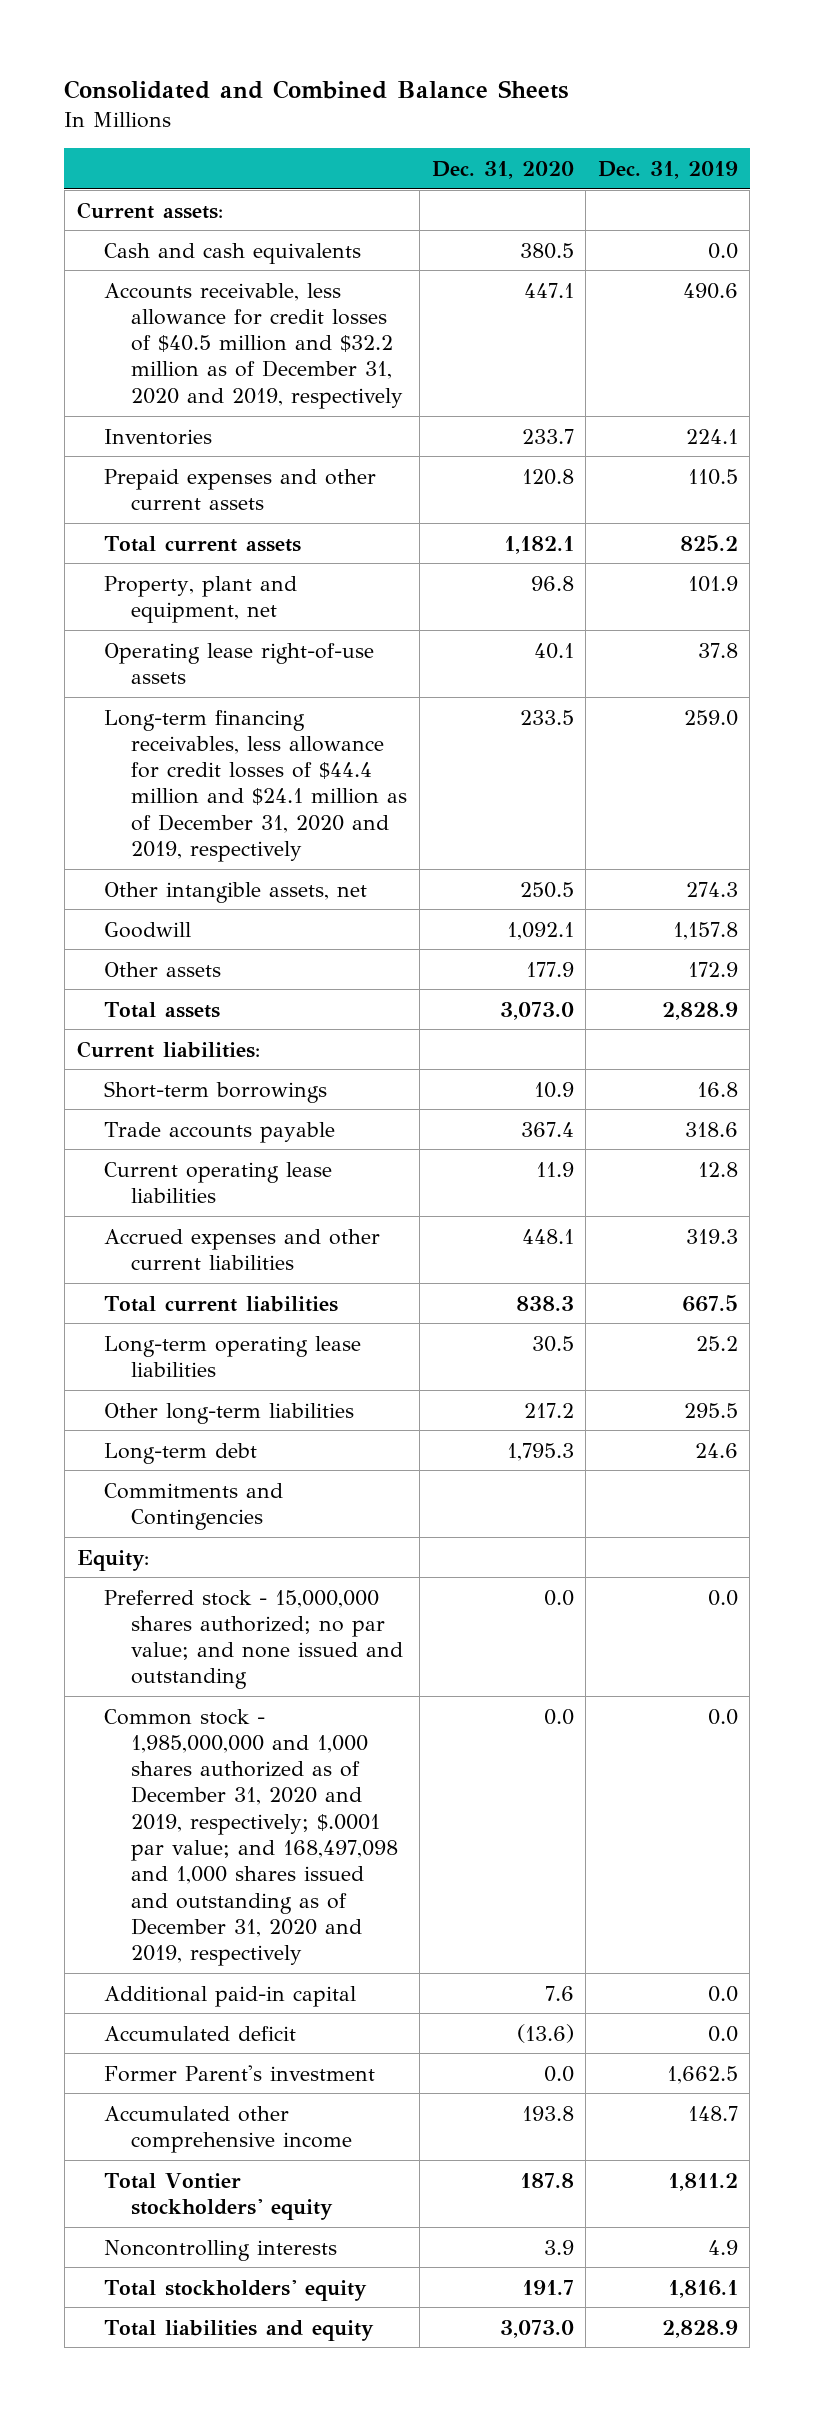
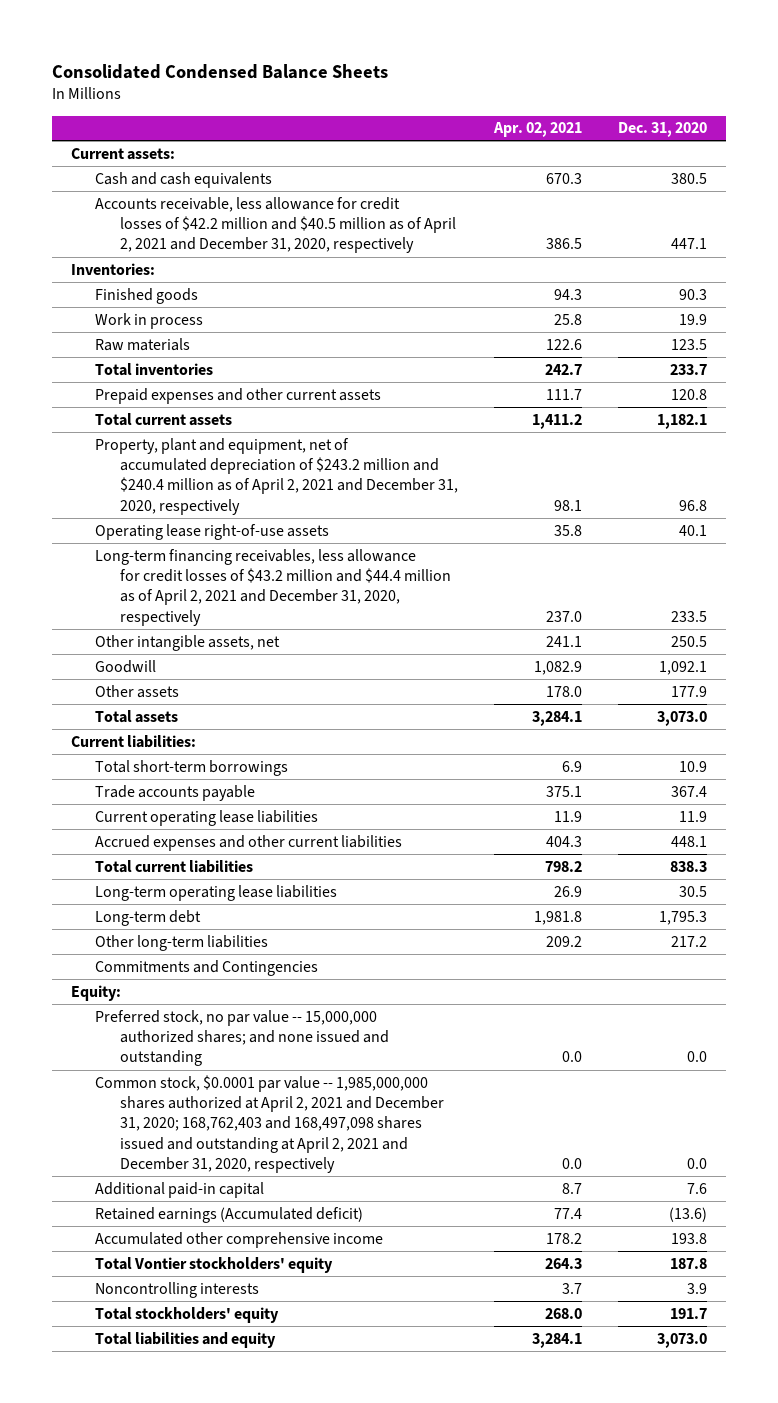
- Consolidated and Combined Balance Sheets
+ Consolidated Condensed Balance Sheets
- | Dec. 31, 2020 | Dec. 31, 2019
+ | Apr. 02, 2021 | Dec. 31, 2020
- Accounts receivable, less allowance for credit losses of $40.5 million and $32.2 million as of December 31, 2020 and 2019, respectively | 447.1 | 490.6
- Inventories | 233.7 | 224.1
+ Accounts receivable, less allowance for credit losses of $42.2 million and $40.5 million as of April 2, 2021 and December 31, 2020, respectively | 386.5 | 447.1
+ Inventories:
+ Finished goods | 94.3 | 90.3
+ Work in process | 25.8 | 19.9
+ Raw materials | 122.6 | 123.5
+ Total inventories | 242.7 | 233.7
- Property, plant and equipment, net | 96.8 | 101.9
+ Property, plant and equipment, net of accumulated depreciation of $243.2 million and $240.4 million as of April 2, 2021 and December 31, 2020, respectively | 98.1 | 96.8
- Long-term financing receivables, less allowance for credit losses of $44.4 million and $24.1 million as of December 31, 2020 and 2019, respectively | 233.5 | 259.0
+ Long-term financing receivables, less allowance for credit losses of $43.2 million and $44.4 million as of April 2, 2021 and December 31, 2020, respectively | 237.0 | 233.5
- Short-term borrowings | 10.9 | 16.8
+ Total short-term borrowings | 6.9 | 10.9
moved down: Other long-term liabilities | 209.2 | 217.2
- Preferred stock - 15,000,000 shares authorized; no par value; and none issued and outstanding | 0.0 | 0.0
- Common stock - 1,985,000,000 and 1,000 shares authorized as of December 31, 2020 and 2019, respectively; $.0001 par value; and 168,497,098 and 1,000 shares issued and outstanding as of December 31, 2020 and 2019, respectively | 0.0 | 0.0
+ Preferred stock, no par value -- 15,000,000 authorized shares; and none issued and outstanding | 0.0 | 0.0
+ Common stock, $0.0001 par value -- 1,985,000,000 shares authorized at April 2, 2021 and December 31, 2020; 168,762,403 and 168,497,098 shares issued and outstanding at April 2, 2021 and December 31, 2020, respectively | 0.0 | 0.0
- Accumulated deficit | (13.6) | 0.0
- Former Parent's investment | 0.0 | 1,662.5
+ Retained earnings (Accumulated deficit) | 77.4 | (13.6)

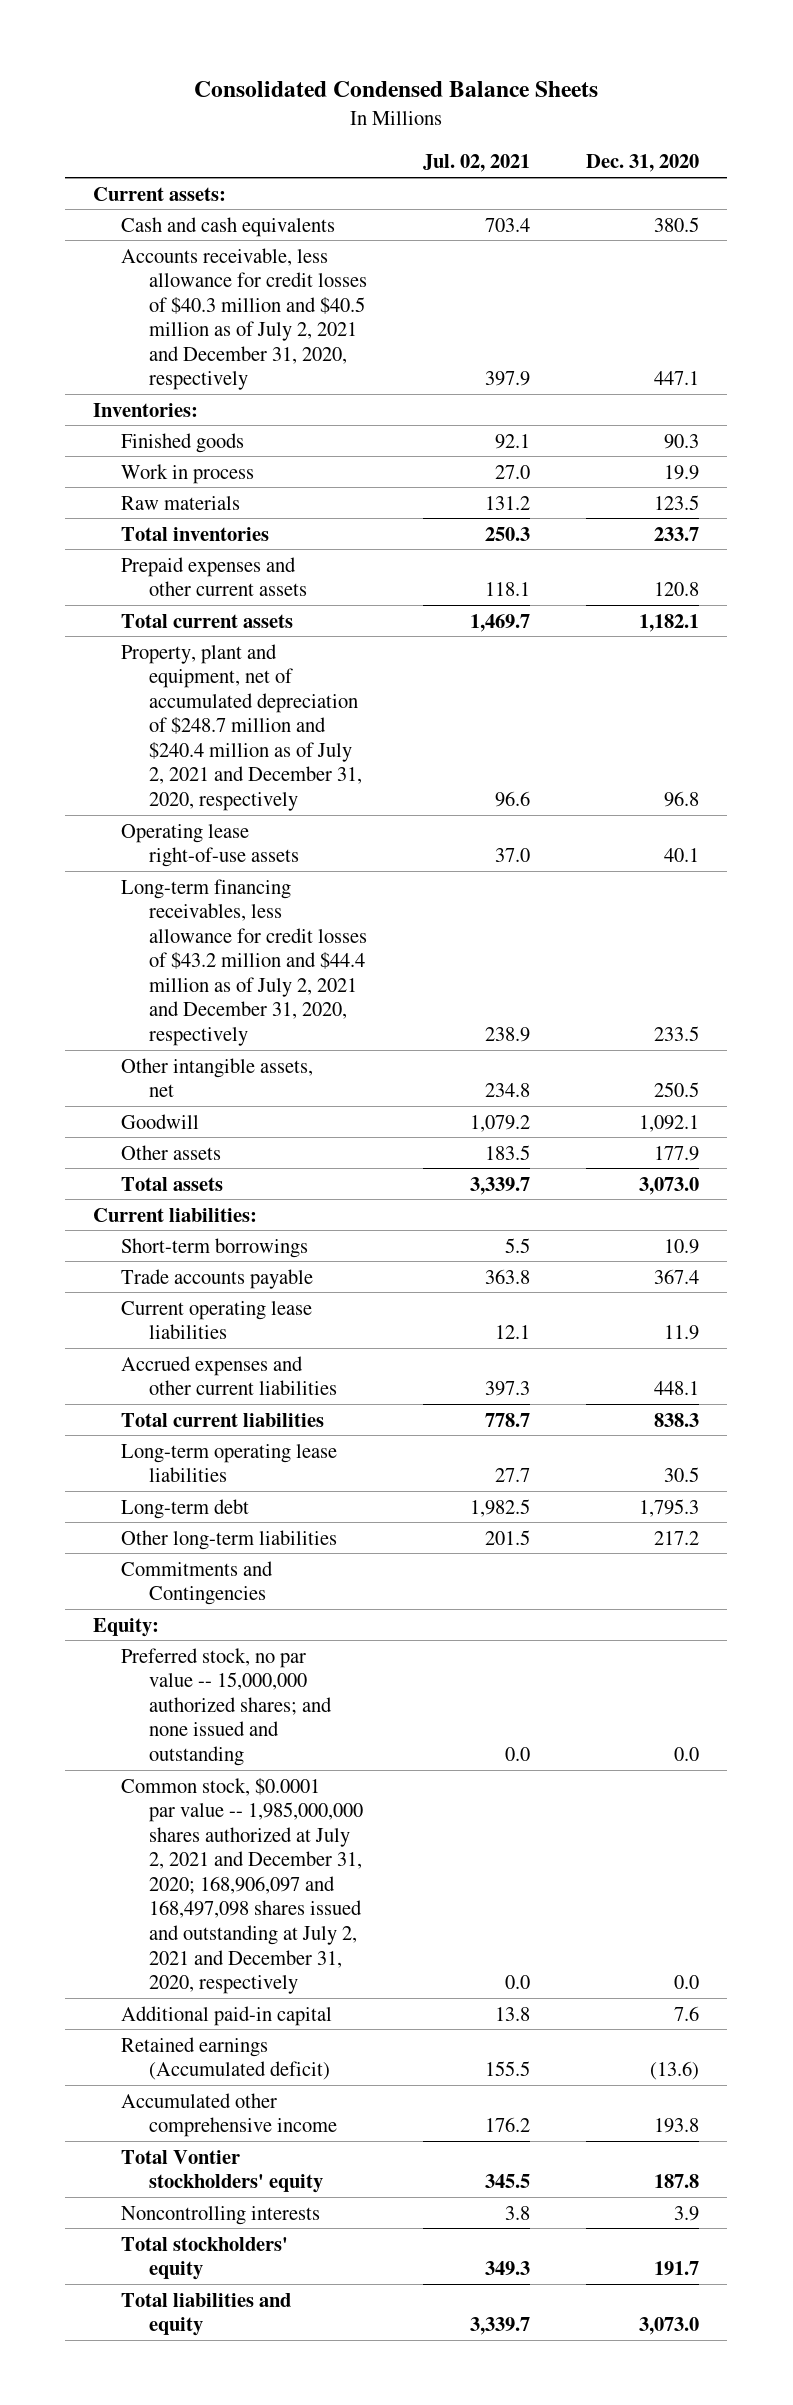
- | Apr. 02, 2021 | Dec. 31, 2020
+ | Jul. 02, 2021 | Dec. 31, 2020
- Accounts receivable, less allowance for credit losses of $42.2 million and $40.5 million as of April 2, 2021 and December 31, 2020, respectively | 386.5 | 447.1
+ Accounts receivable, less allowance for credit losses of $40.3 million and $40.5 million as of July 2, 2021 and December 31, 2020, respectively | 397.9 | 447.1
- Property, plant and equipment, net of accumulated depreciation of $243.2 million and $240.4 million as of April 2, 2021 and December 31, 2020, respectively | 98.1 | 96.8
+ Property, plant and equipment, net of accumulated depreciation of $248.7 million and $240.4 million as of July 2, 2021 and December 31, 2020, respectively | 96.6 | 96.8
- Long-term financing receivables, less allowance for credit losses of $43.2 million and $44.4 million as of April 2, 2021 and December 31, 2020, respectively | 237.0 | 233.5
+ Long-term financing receivables, less allowance for credit losses of $43.2 million and $44.4 million as of July 2, 2021 and December 31, 2020, respectively | 238.9 | 233.5
- Total short-term borrowings | 6.9 | 10.9
+ Short-term borrowings | 5.5 | 10.9
- Common stock, $0.0001 par value -- 1,985,000,000 shares authorized at April 2, 2021 and December 31, 2020; 168,762,403 and 168,497,098 shares issued and outstanding at April 2, 2021 and December 31, 2020, respectively | 0.0 | 0.0
+ Common stock, $0.0001 par value -- 1,985,000,000 shares authorized at July 2, 2021 and December 31, 2020; 168,906,097 and 168,497,098 shares issued and outstanding at July 2, 2021 and December 31, 2020, respectively | 0.0 | 0.0

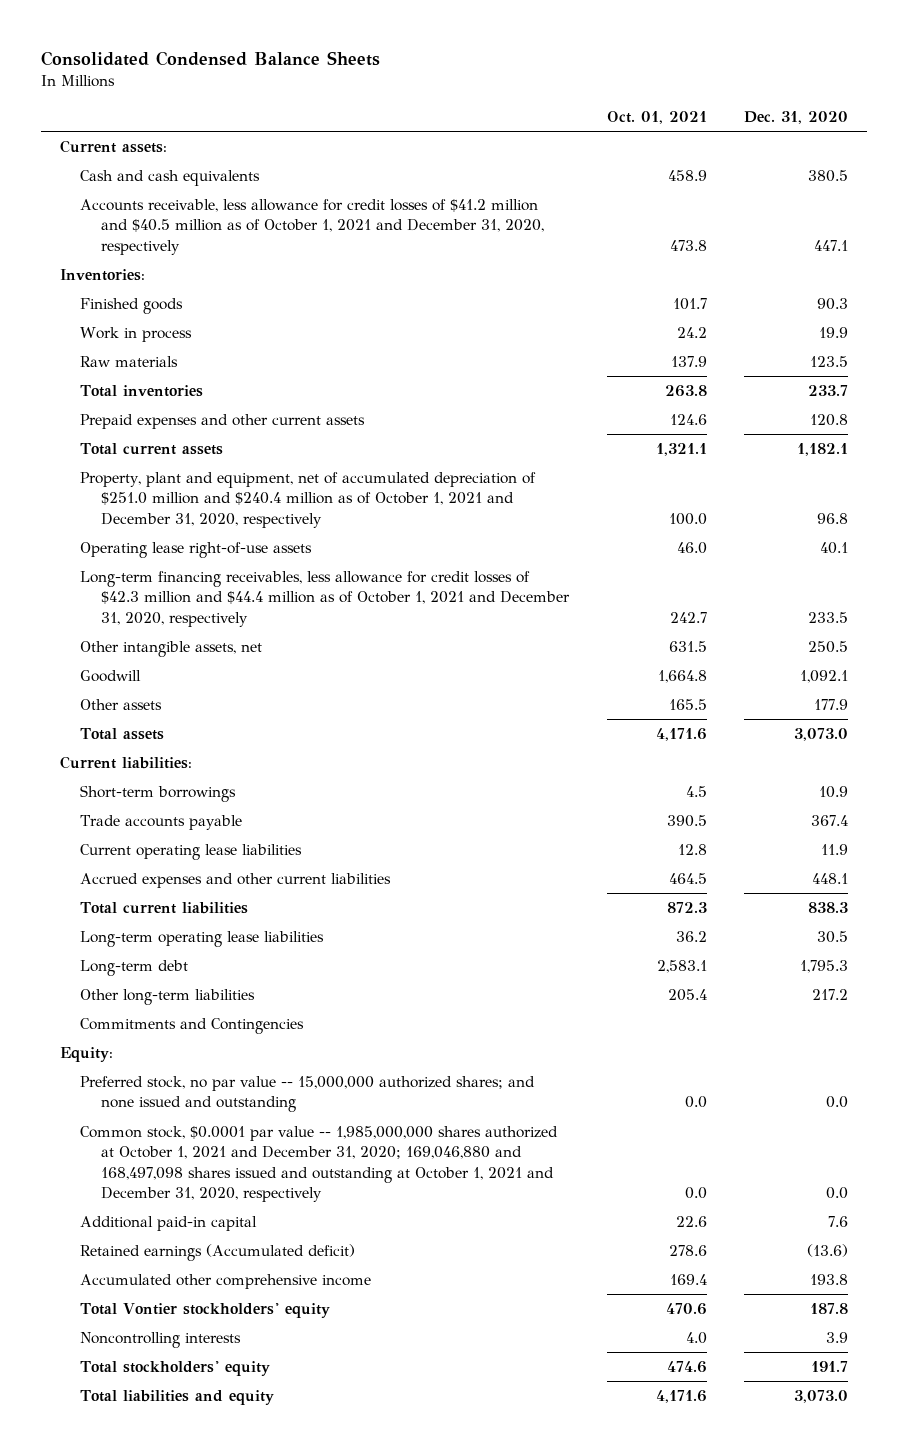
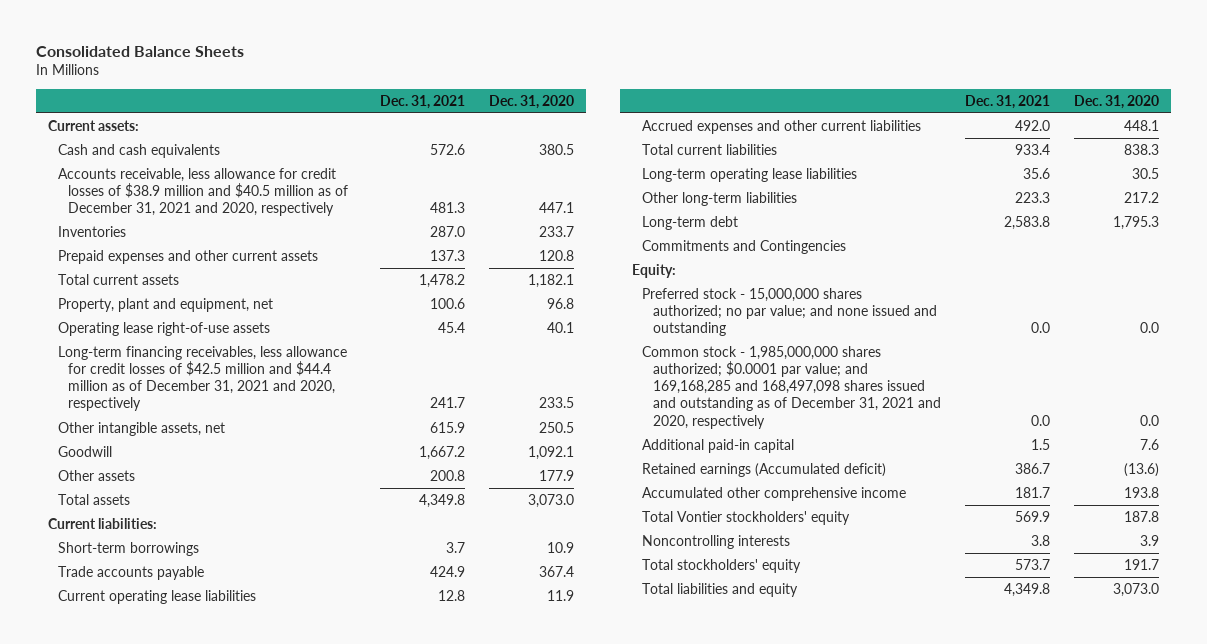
- Consolidated Condensed Balance Sheets
+ Consolidated Balance Sheets
- | Oct. 01, 2021 | Dec. 31, 2020
+ | Dec. 31, 2021 | Dec. 31, 2020
- Accounts receivable, less allowance for credit losses of $41.2 million and $40.5 million as of October 1, 2021 and December 31, 2020, respectively | 473.8 | 447.1
- Inventories:
- Finished goods | 101.7 | 90.3
- Work in process | 24.2 | 19.9
- Raw materials | 137.9 | 123.5
- Total inventories | 263.8 | 233.7
+ Accounts receivable, less allowance for credit losses of $38.9 million and $40.5 million as of December 31, 2021 and 2020, respectively | 481.3 | 447.1
+ Inventories | 287.0 | 233.7
- Property, plant and equipment, net of accumulated depreciation of $251.0 million and $240.4 million as of October 1, 2021 and December 31, 2020, respectively | 100.0 | 96.8
+ Property, plant and equipment, net | 100.6 | 96.8
- Long-term financing receivables, less allowance for credit losses of $42.3 million and $44.4 million as of October 1, 2021 and December 31, 2020, respectively | 242.7 | 233.5
+ Long-term financing receivables, less allowance for credit losses of $42.5 million and $44.4 million as of December 31, 2021 and 2020, respectively | 241.7 | 233.5
moved down: Long-term debt | 2,583.8 | 1,795.3
- Preferred stock, no par value -- 15,000,000 authorized shares; and none issued and outstanding | 0.0 | 0.0
- Common stock, $0.0001 par value -- 1,985,000,000 shares authorized at October 1, 2021 and December 31, 2020; 169,046,880 and 168,497,098 shares issued and outstanding at October 1, 2021 and December 31, 2020, respectively | 0.0 | 0.0
+ Preferred stock - 15,000,000 shares authorized; no par value; and none issued and outstanding | 0.0 | 0.0
+ Common stock - 1,985,000,000 shares authorized; $0.0001 par value; and 169,168,285 and 168,497,098 shares issued and outstanding as of December 31, 2021 and 2020, respectively | 0.0 | 0.0

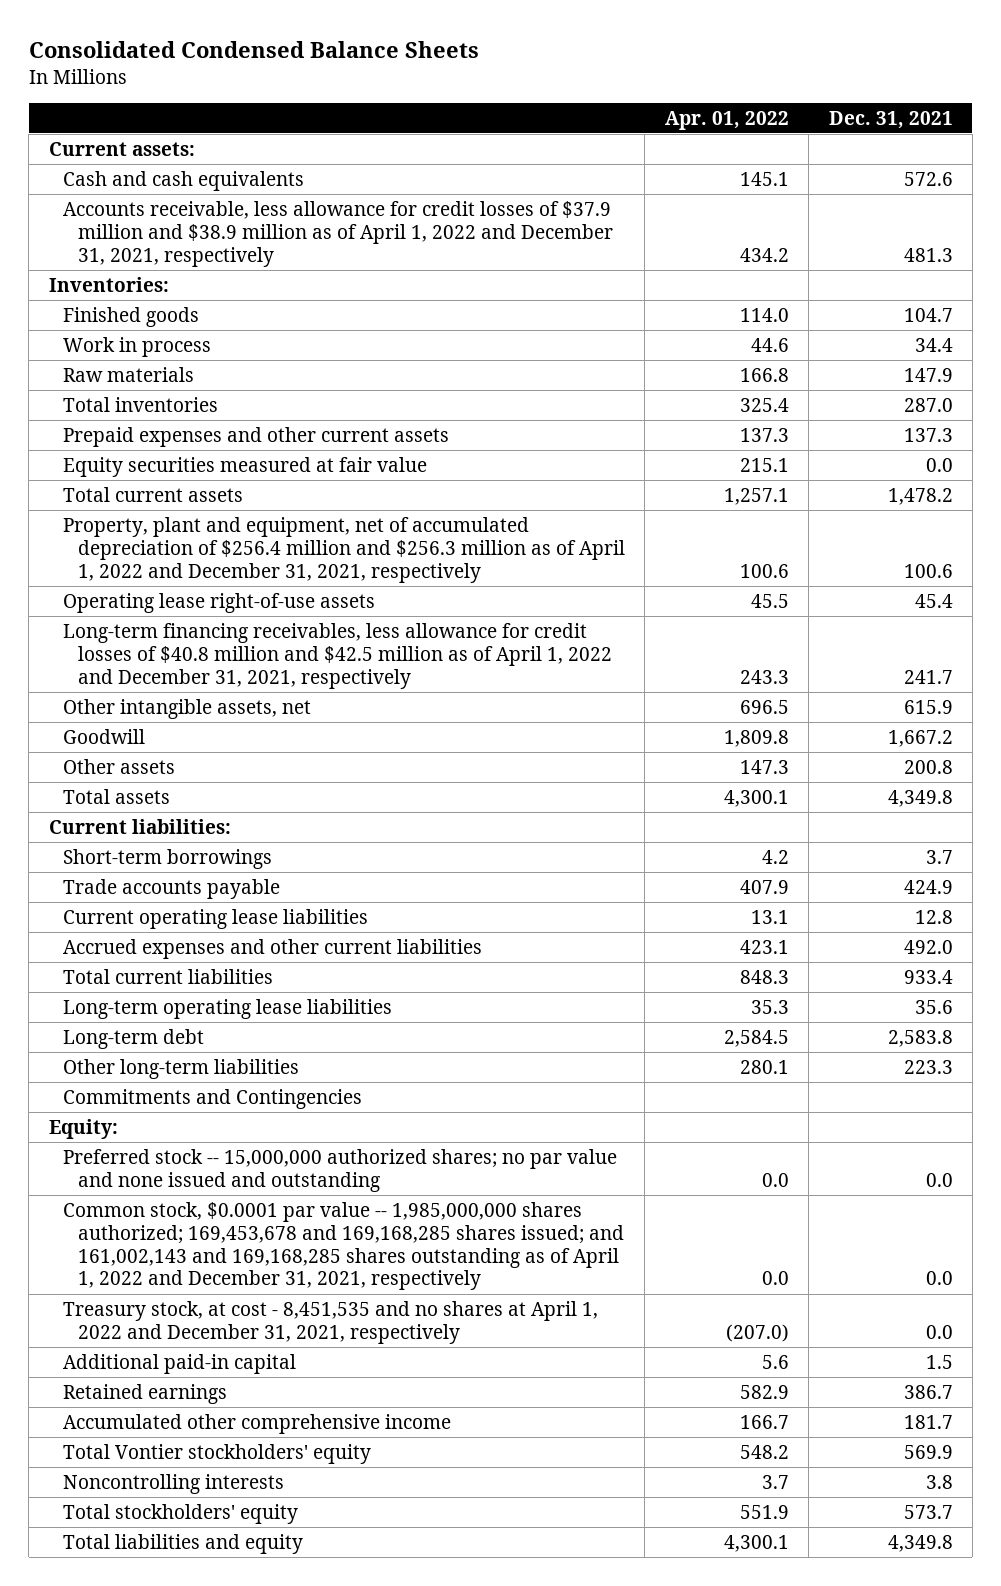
- Consolidated Balance Sheets
+ Consolidated Condensed Balance Sheets
- | Dec. 31, 2021 | Dec. 31, 2020
+ | Apr. 01, 2022 | Dec. 31, 2021
- Accounts receivable, less allowance for credit losses of $38.9 million and $40.5 million as of December 31, 2021 and 2020, respectively | 481.3 | 447.1
- Inventories | 287.0 | 233.7
+ Accounts receivable, less allowance for credit losses of $37.9 million and $38.9 million as of April 1, 2022 and December 31, 2021, respectively | 434.2 | 481.3
+ Inventories:
+ Finished goods | 114.0 | 104.7
+ Work in process | 44.6 | 34.4
+ Raw materials | 166.8 | 147.9
+ Total inventories | 325.4 | 287.0
+ Equity securities measured at fair value | 215.1 | 0.0
- Property, plant and equipment, net | 100.6 | 96.8
+ Property, plant and equipment, net of accumulated depreciation of $256.4 million and $256.3 million as of April 1, 2022 and December 31, 2021, respectively | 100.6 | 100.6
- Long-term financing receivables, less allowance for credit losses of $42.5 million and $44.4 million as of December 31, 2021 and 2020, respectively | 241.7 | 233.5
+ Long-term financing receivables, less allowance for credit losses of $40.8 million and $42.5 million as of April 1, 2022 and December 31, 2021, respectively | 243.3 | 241.7
moved down: Other long-term liabilities | 280.1 | 223.3
- Preferred stock - 15,000,000 shares authorized; no par value; and none issued and outstanding | 0.0 | 0.0
- Common stock - 1,985,000,000 shares authorized; $0.0001 par value; and 169,168,285 and 168,497,098 shares issued and outstanding as of December 31, 2021 and 2020, respectively | 0.0 | 0.0
+ Preferred stock -- 15,000,000 authorized shares; no par value and none issued and outstanding | 0.0 | 0.0
+ Common stock, $0.0001 par value -- 1,985,000,000 shares authorized; 169,453,678 and 169,168,285 shares issued; and 161,002,143 and 169,168,285 shares outstanding as of April 1, 2022 and December 31, 2021, respectively | 0.0 | 0.0
+ Treasury stock, at cost - 8,451,535 and no shares at April 1, 2022 and December 31, 2021, respectively | (207.0) | 0.0
- Retained earnings (Accumulated deficit) | 386.7 | (13.6)
+ Retained earnings | 582.9 | 386.7

